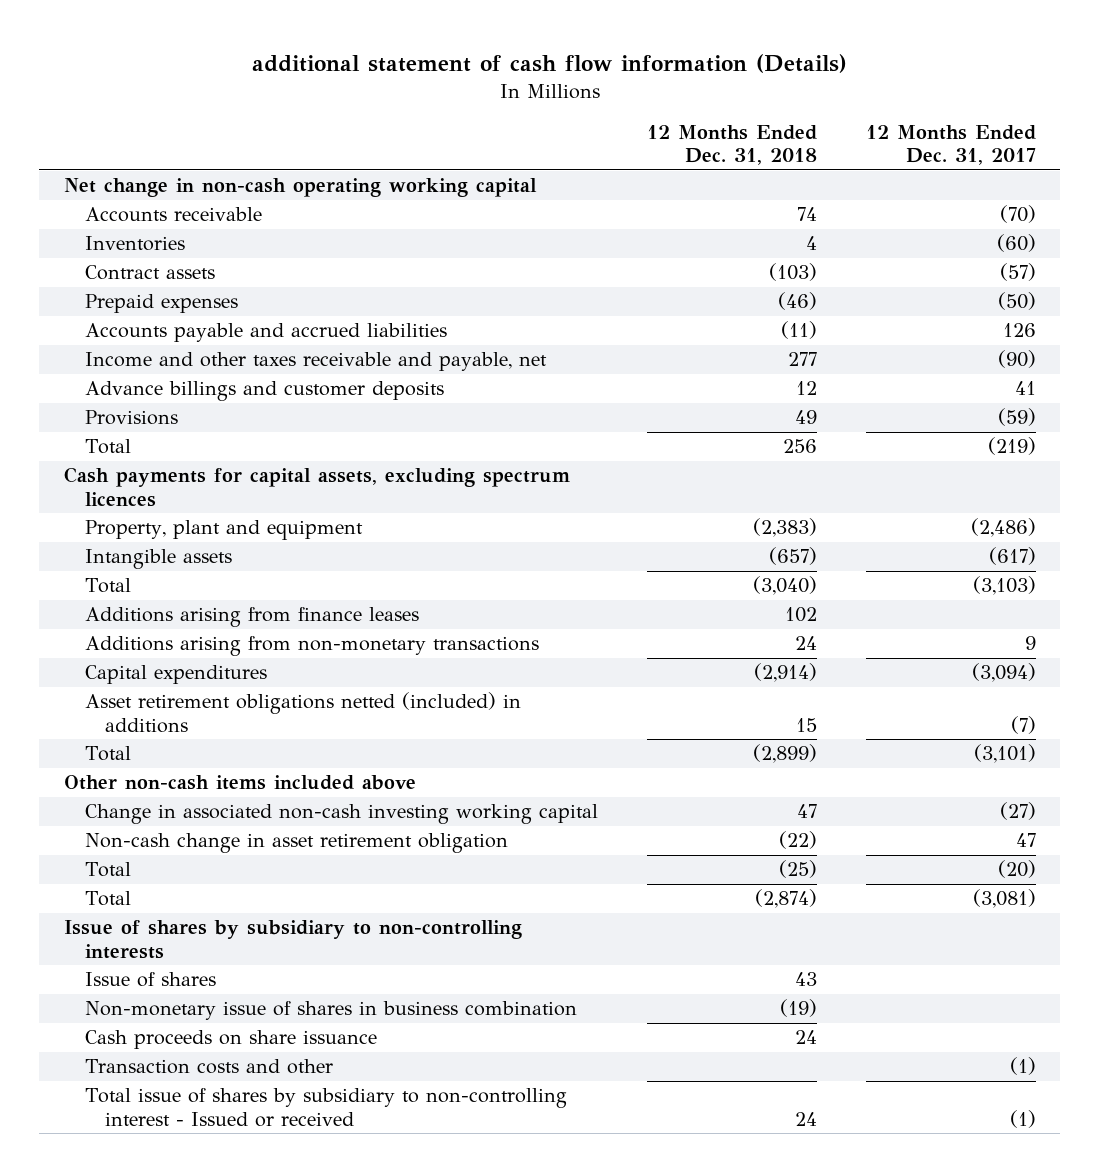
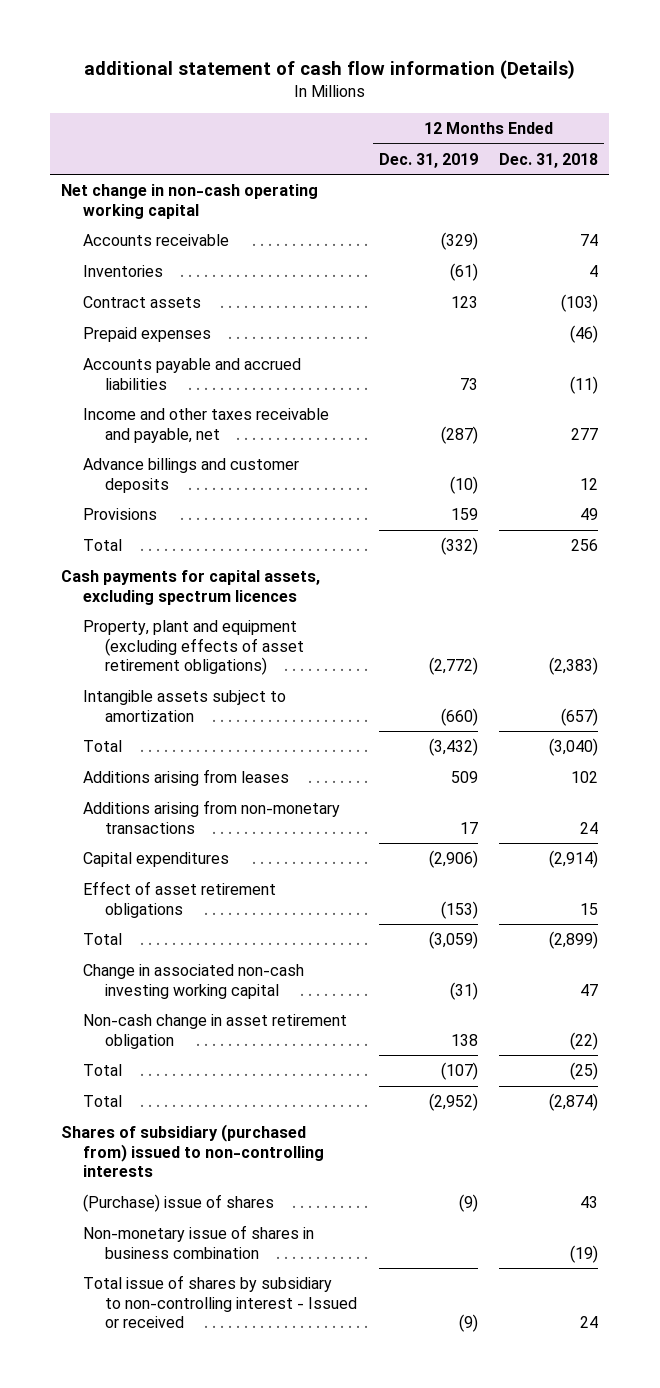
- | 12 Months Ended Dec. 31, 2018 | 12 Months Ended Dec. 31, 2017
+ | 12 Months Ended Dec. 31, 2019 | 12 Months Ended Dec. 31, 2018
- Property, plant and equipment | (2,383) | (2,486)
- Intangible assets | (657) | (617)
+ Property, plant and equipment (excluding effects of asset retirement obligations) | (2,772) | (2,383)
+ Intangible assets subject to amortization | (660) | (657)
- Additions arising from finance leases | 102 |
+ Additions arising from leases | 509 | 102
- Asset retirement obligations netted (included) in additions | 15 | (7)
+ Effect of asset retirement obligations | (153) | 15
- Other non-cash items included above
- Issue of shares by subsidiary to non-controlling interests
- Issue of shares | 43 |
+ Shares of subsidiary (purchased from) issued to non-controlling interests
+ (Purchase) issue of shares | (9) | 43
- Cash proceeds on share issuance | 24 |
- Transaction costs and other | | (1)

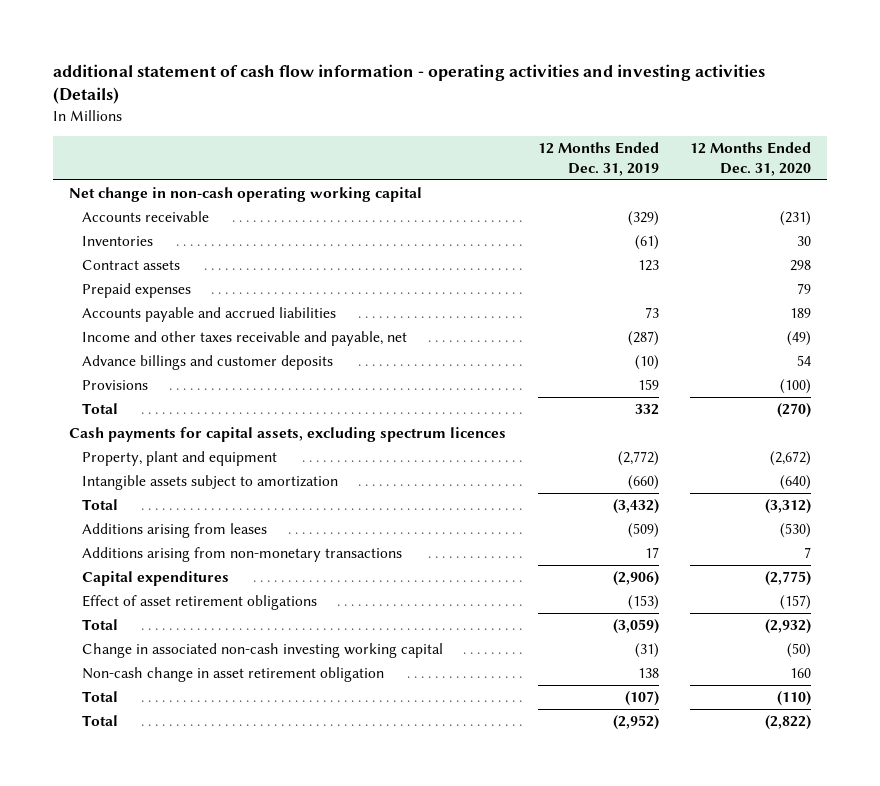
- additional statement of cash flow information (Details)
+ additional statement of cash flow information - operating activities and investing activities (Details)
- | 12 Months Ended Dec. 31, 2019 | 12 Months Ended Dec. 31, 2018
+ | 12 Months Ended Dec. 31, 2019 | 12 Months Ended Dec. 31, 2020
- Total | (332) | 256
+ Total | 332 | (270)
- Property, plant and equipment (excluding effects of asset retirement obligations) | (2,772) | (2,383)
+ Property, plant and equipment | (2,772) | (2,672)
- Additions arising from leases | 509 | 102
+ Additions arising from leases | (509) | (530)
- Shares of subsidiary (purchased from) issued to non-controlling interests
- (Purchase) issue of shares | (9) | 43
- Non-monetary issue of shares in business combination | | (19)
- Total issue of shares by subsidiary to non-controlling interest - Issued or received | (9) | 24

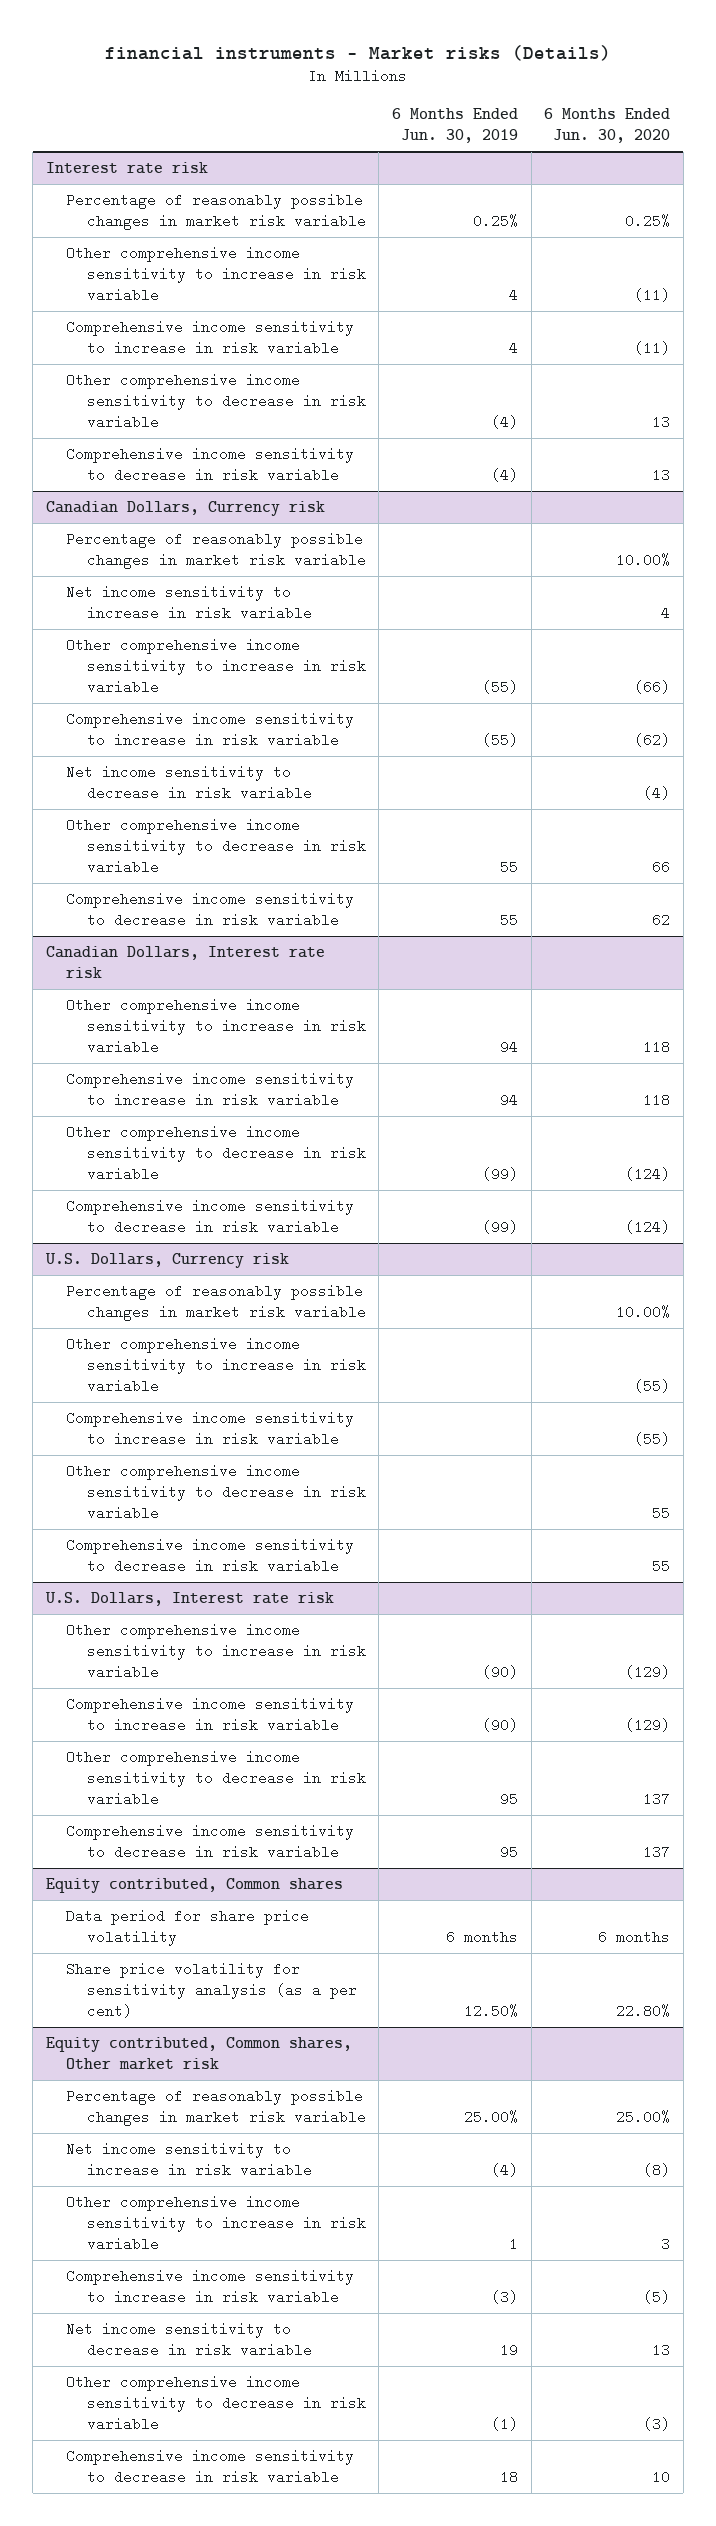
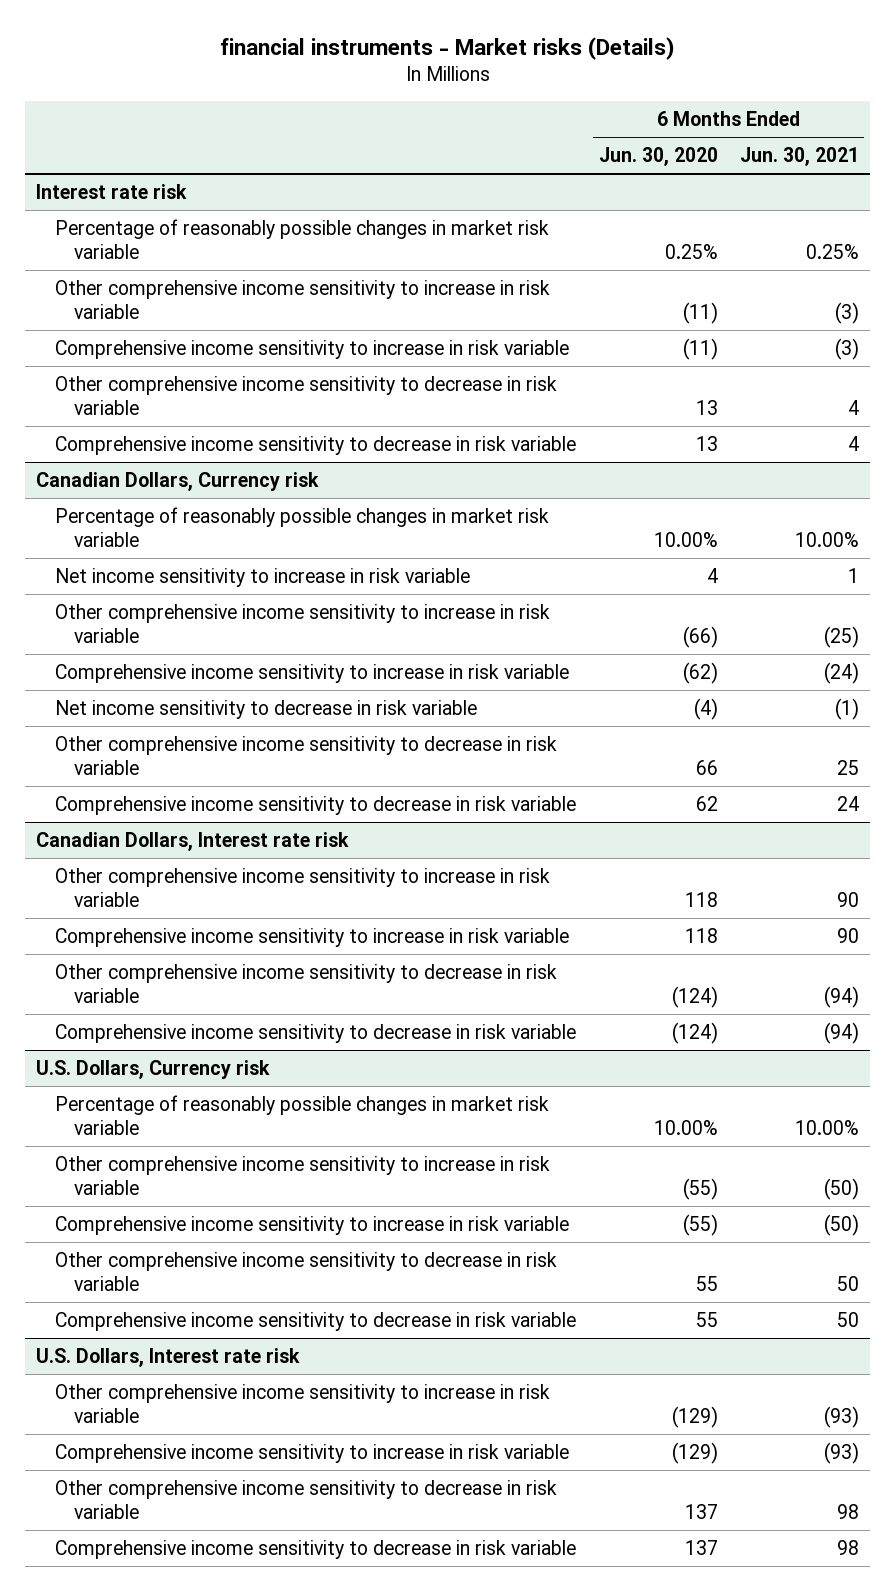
- | 6 Months Ended Jun. 30, 2019 | 6 Months Ended Jun. 30, 2020
+ | 6 Months Ended Jun. 30, 2020 | 6 Months Ended Jun. 30, 2021
- Equity contributed, Common shares
- Data period for share price volatility | 6 months | 6 months
- Share price volatility for sensitivity analysis (as a per cent) | 12.50% | 22.80%
- Equity contributed, Common shares, Other market risk
- Percentage of reasonably possible changes in market risk variable | 25.00% | 25.00%
- Net income sensitivity to increase in risk variable | (4) | (8)
- Other comprehensive income sensitivity to increase in risk variable | 1 | 3
- Comprehensive income sensitivity to increase in risk variable | (3) | (5)
- Net income sensitivity to decrease in risk variable | 19 | 13
- Other comprehensive income sensitivity to decrease in risk variable | (1) | (3)
- Comprehensive income sensitivity to decrease in risk variable | 18 | 10

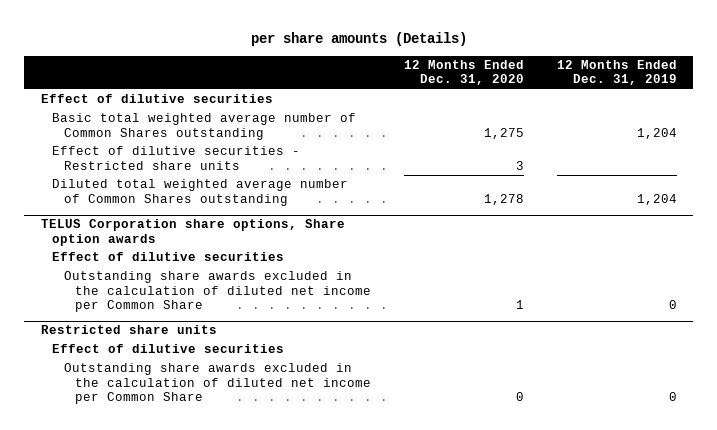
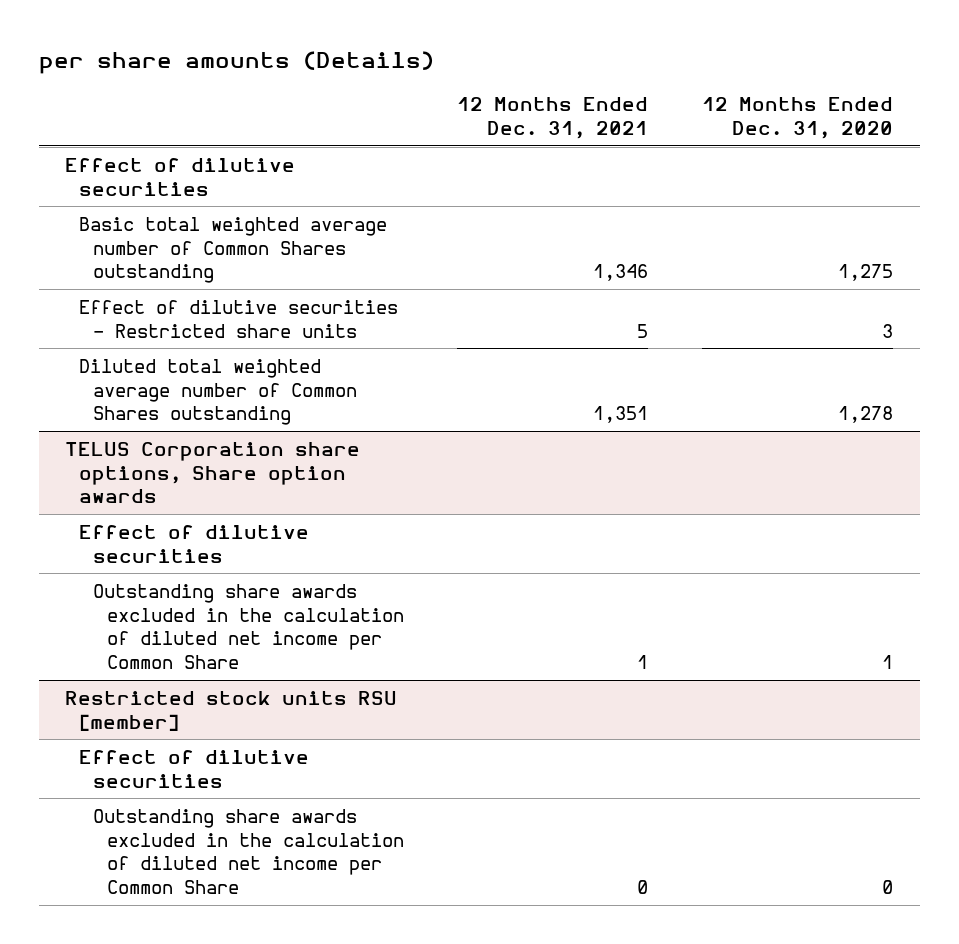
- | 12 Months Ended Dec. 31, 2020 | 12 Months Ended Dec. 31, 2019
+ | 12 Months Ended Dec. 31, 2021 | 12 Months Ended Dec. 31, 2020
- Restricted share units
+ Restricted stock units RSU [member]

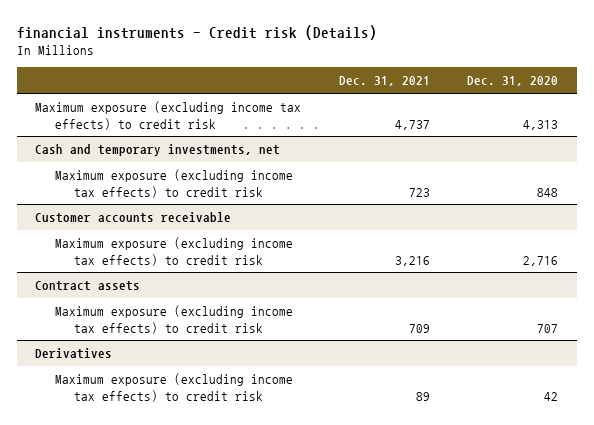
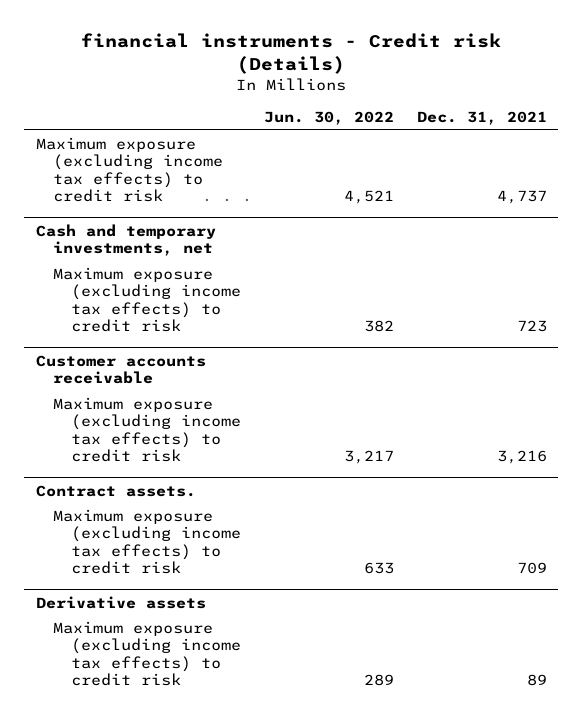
- | Dec. 31, 2021 | Dec. 31, 2020
+ | Jun. 30, 2022 | Dec. 31, 2021
- Contract assets
+ Contract assets.
- Derivatives
+ Derivative assets

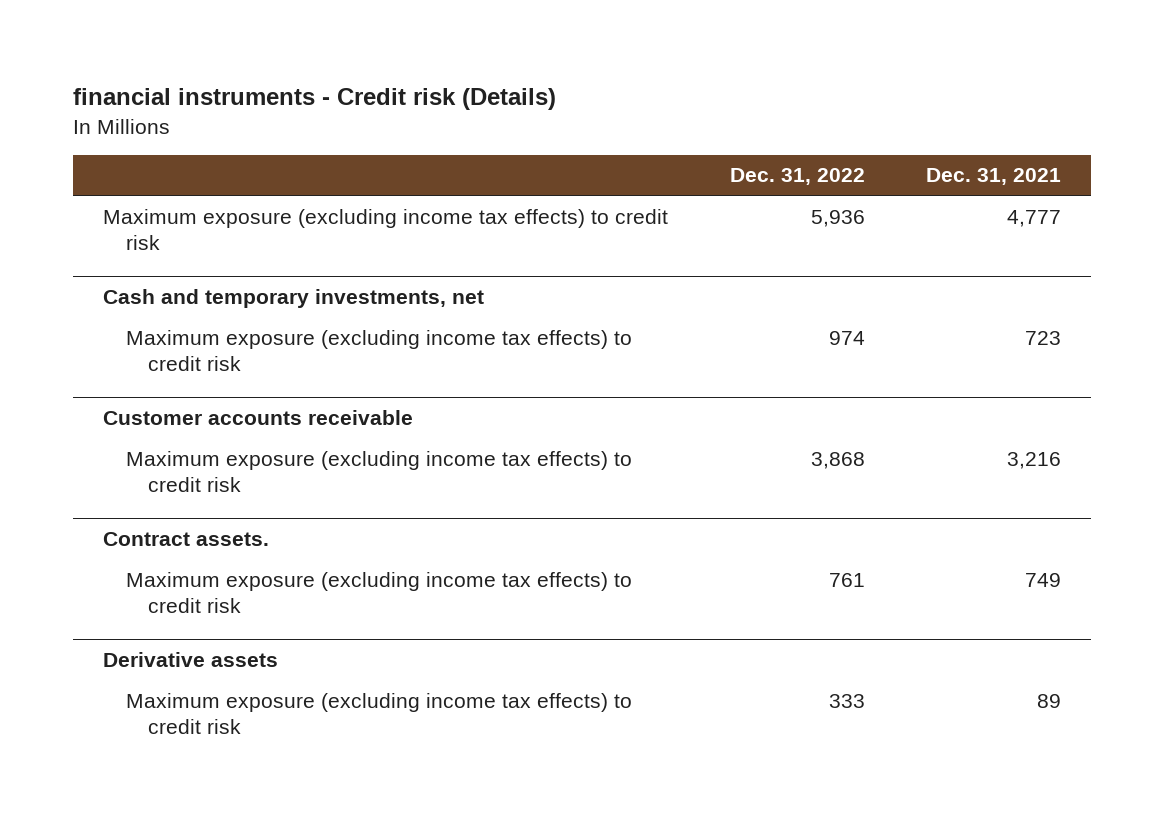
- | Jun. 30, 2022 | Dec. 31, 2021
+ | Dec. 31, 2022 | Dec. 31, 2021
- Maximum exposure (excluding income tax effects) to credit risk | 4,521 | 4,737
+ Maximum exposure (excluding income tax effects) to credit risk | 5,936 | 4,777
@ Contract assets.
- Maximum exposure (excluding income tax effects) to credit risk | 633 | 709
+ Maximum exposure (excluding income tax effects) to credit risk | 761 | 749

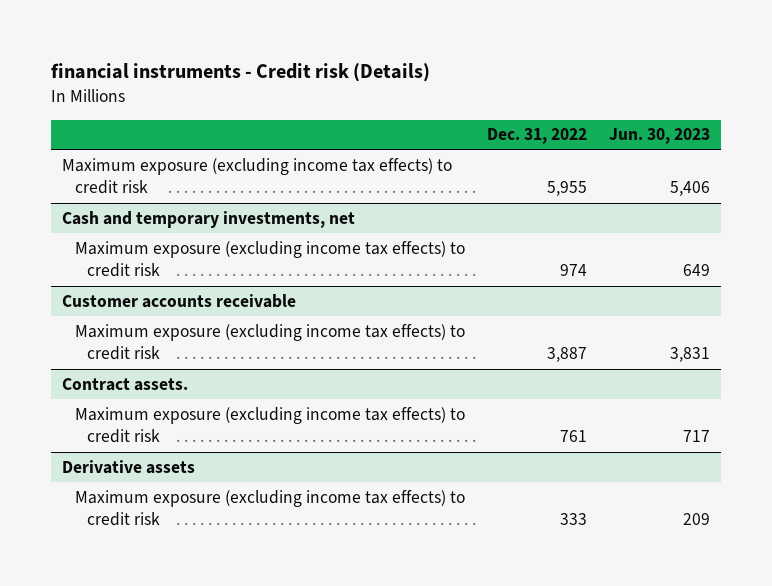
- | Dec. 31, 2022 | Dec. 31, 2021
+ | Dec. 31, 2022 | Jun. 30, 2023
- Maximum exposure (excluding income tax effects) to credit risk | 5,936 | 4,777
+ Maximum exposure (excluding income tax effects) to credit risk | 5,955 | 5,406
@ Customer accounts receivable
- Maximum exposure (excluding income tax effects) to credit risk | 3,868 | 3,216
+ Maximum exposure (excluding income tax effects) to credit risk | 3,887 | 3,831

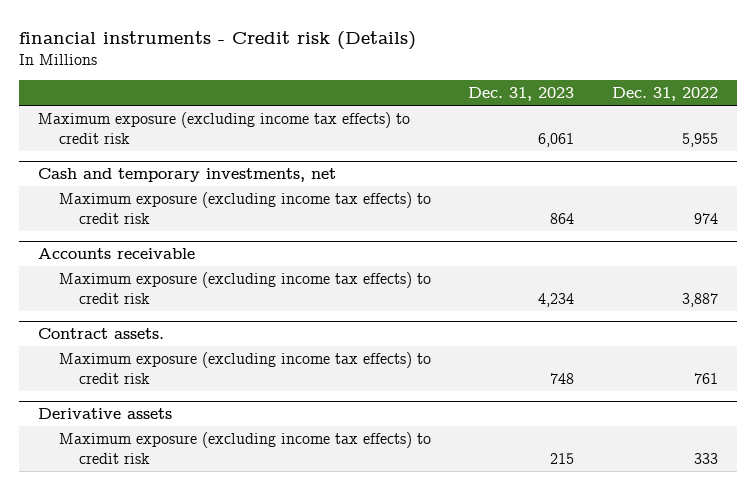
- | Dec. 31, 2022 | Jun. 30, 2023
+ | Dec. 31, 2023 | Dec. 31, 2022
- Customer accounts receivable
+ Accounts receivable

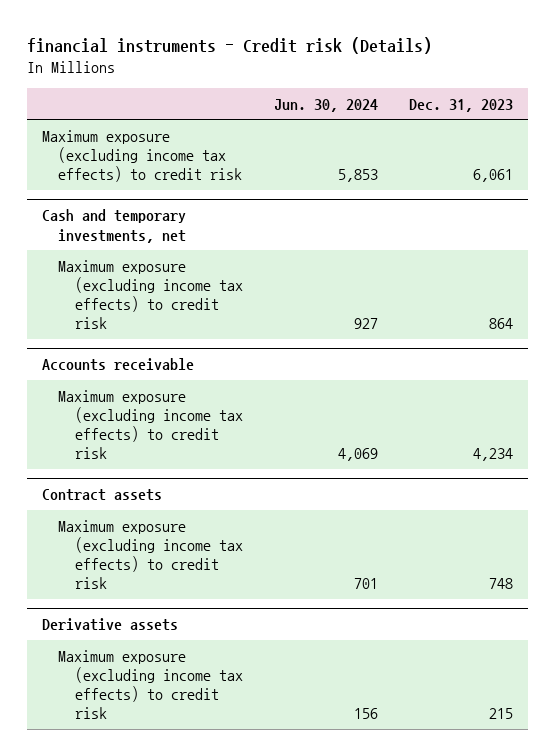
- | Dec. 31, 2023 | Dec. 31, 2022
+ | Jun. 30, 2024 | Dec. 31, 2023
- Contract assets.
+ Contract assets

